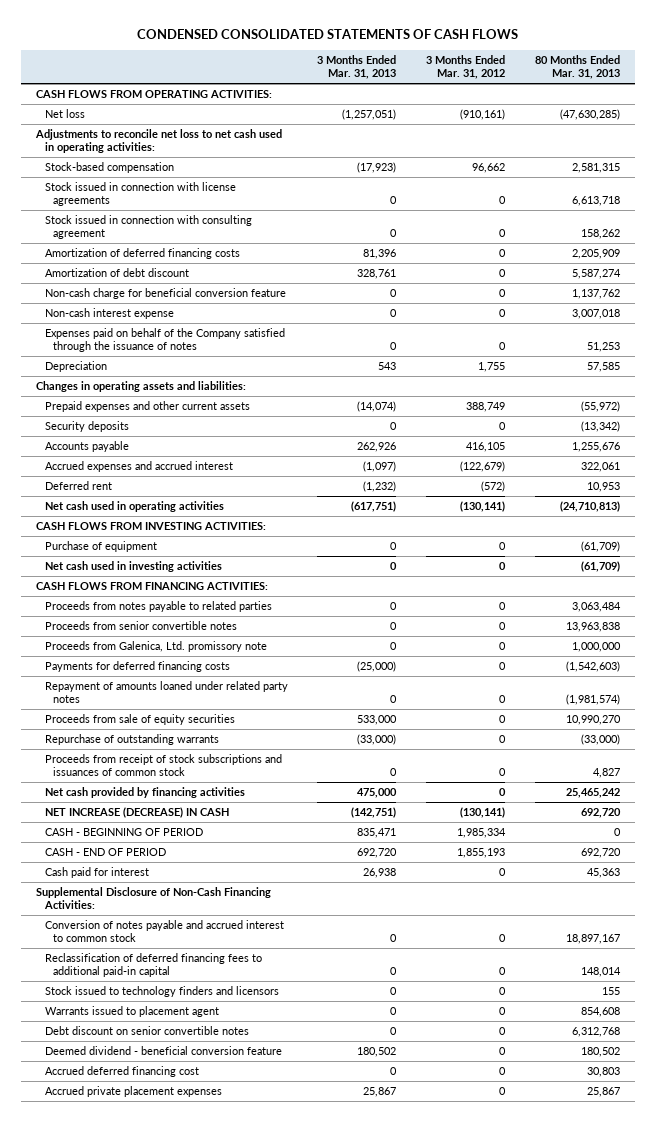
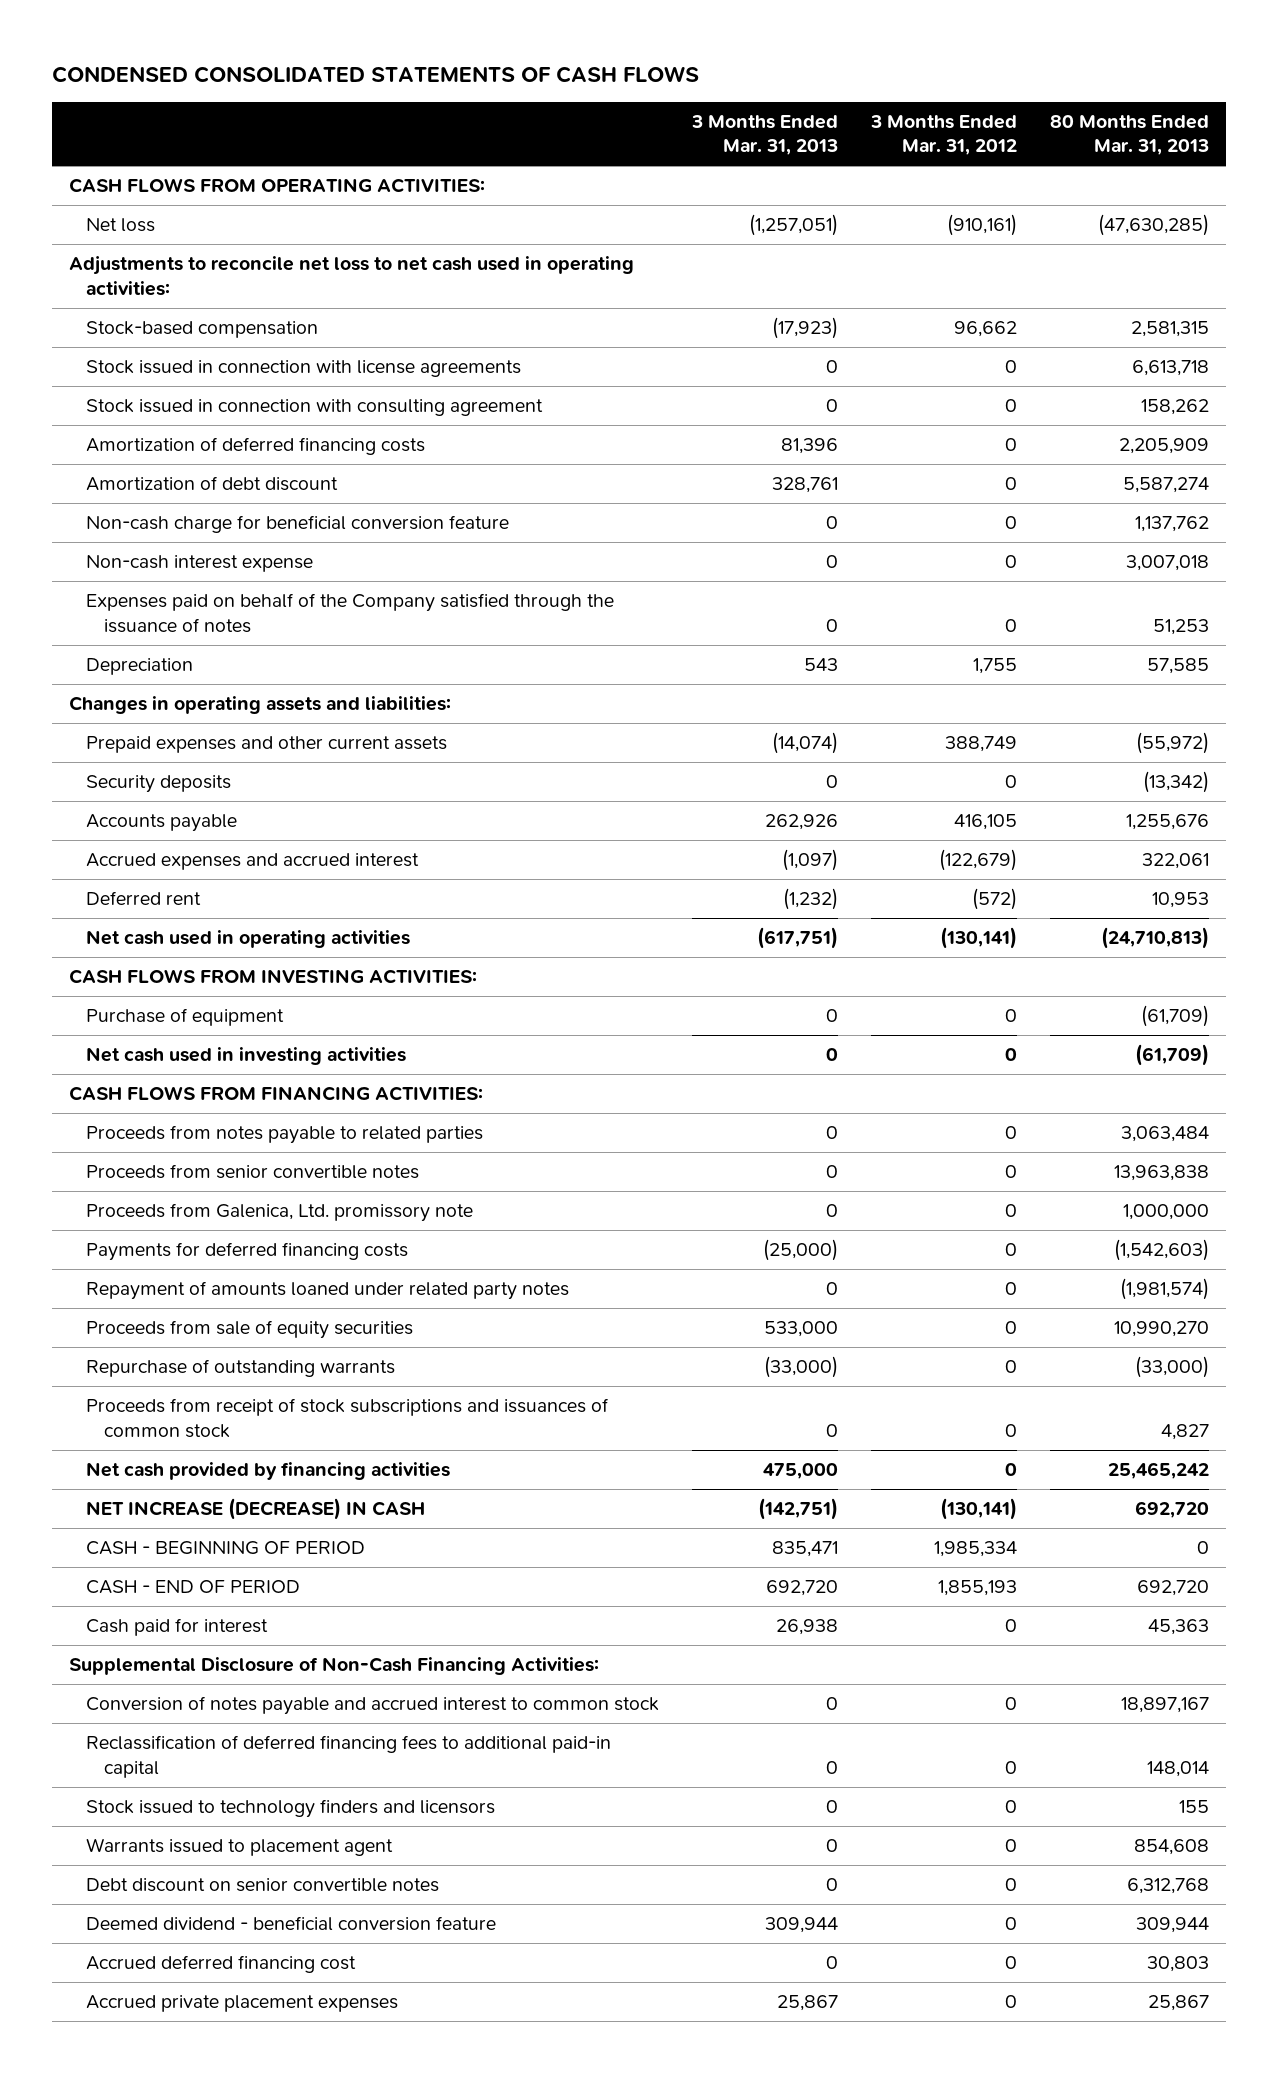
- Deemed dividend - beneficial conversion feature | 180,502 | 0 | 180,502
+ Deemed dividend - beneficial conversion feature | 309,944 | 0 | 309,944

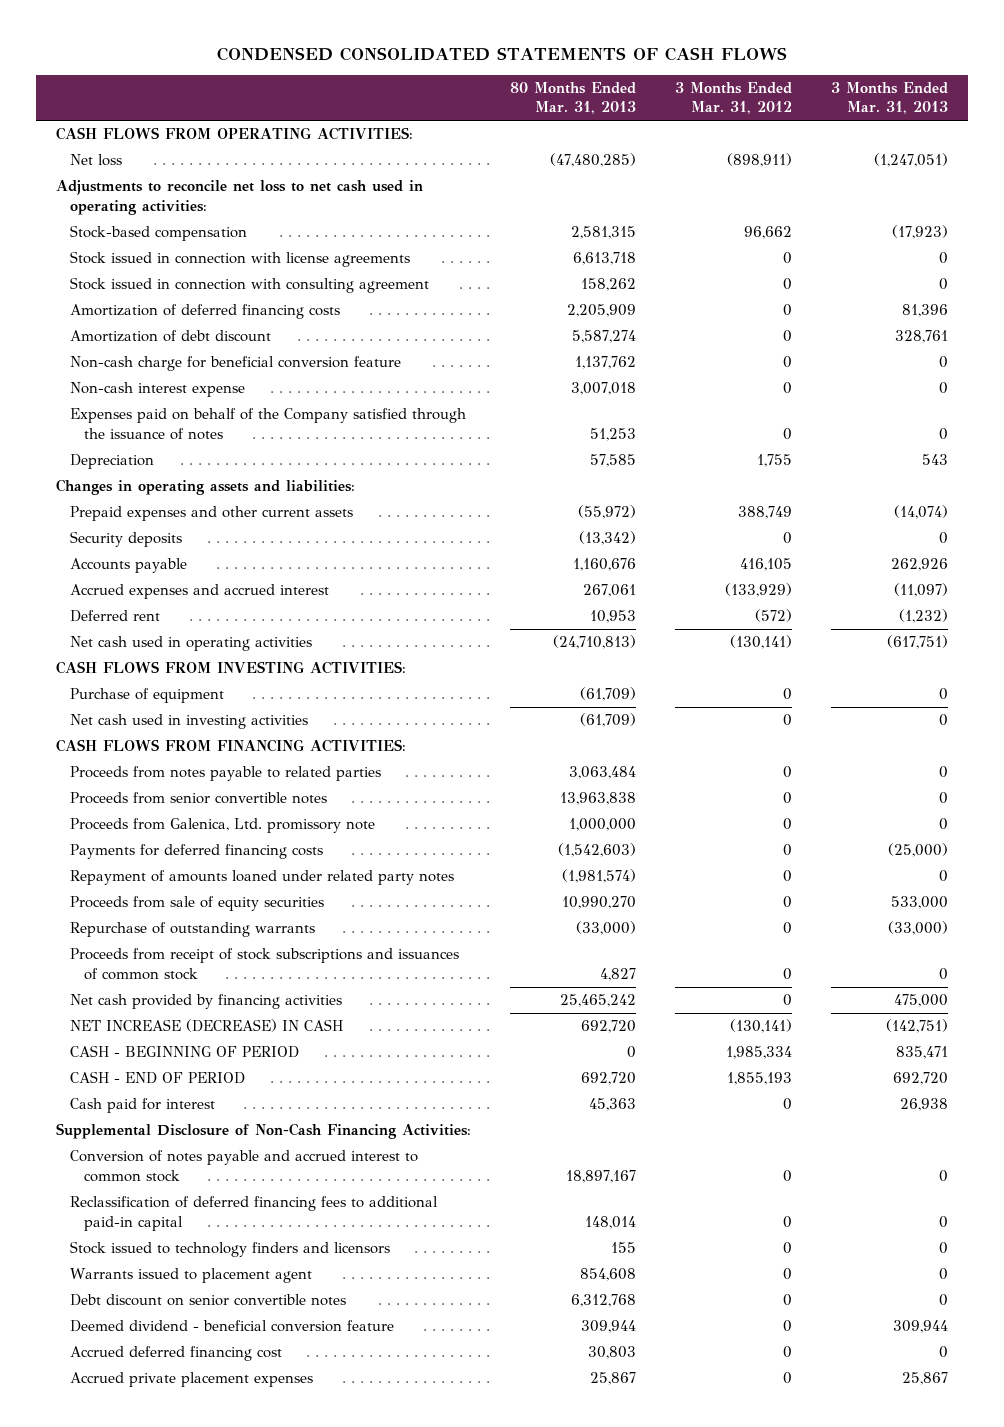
- | 3 Months Ended Mar. 31, 2013 | 3 Months Ended Mar. 31, 2012 | 80 Months Ended Mar. 31, 2013
+ | 80 Months Ended Mar. 31, 2013 | 3 Months Ended Mar. 31, 2012 | 3 Months Ended Mar. 31, 2013
- Net loss | (1,257,051) | (910,161) | (47,630,285)
+ Net loss | (47,480,285) | (898,911) | (1,247,051)
- Accounts payable | 262,926 | 416,105 | 1,255,676
- Accrued expenses and accrued interest | (1,097) | (122,679) | 322,061
+ Accounts payable | 1,160,676 | 416,105 | 262,926
+ Accrued expenses and accrued interest | 267,061 | (133,929) | (11,097)

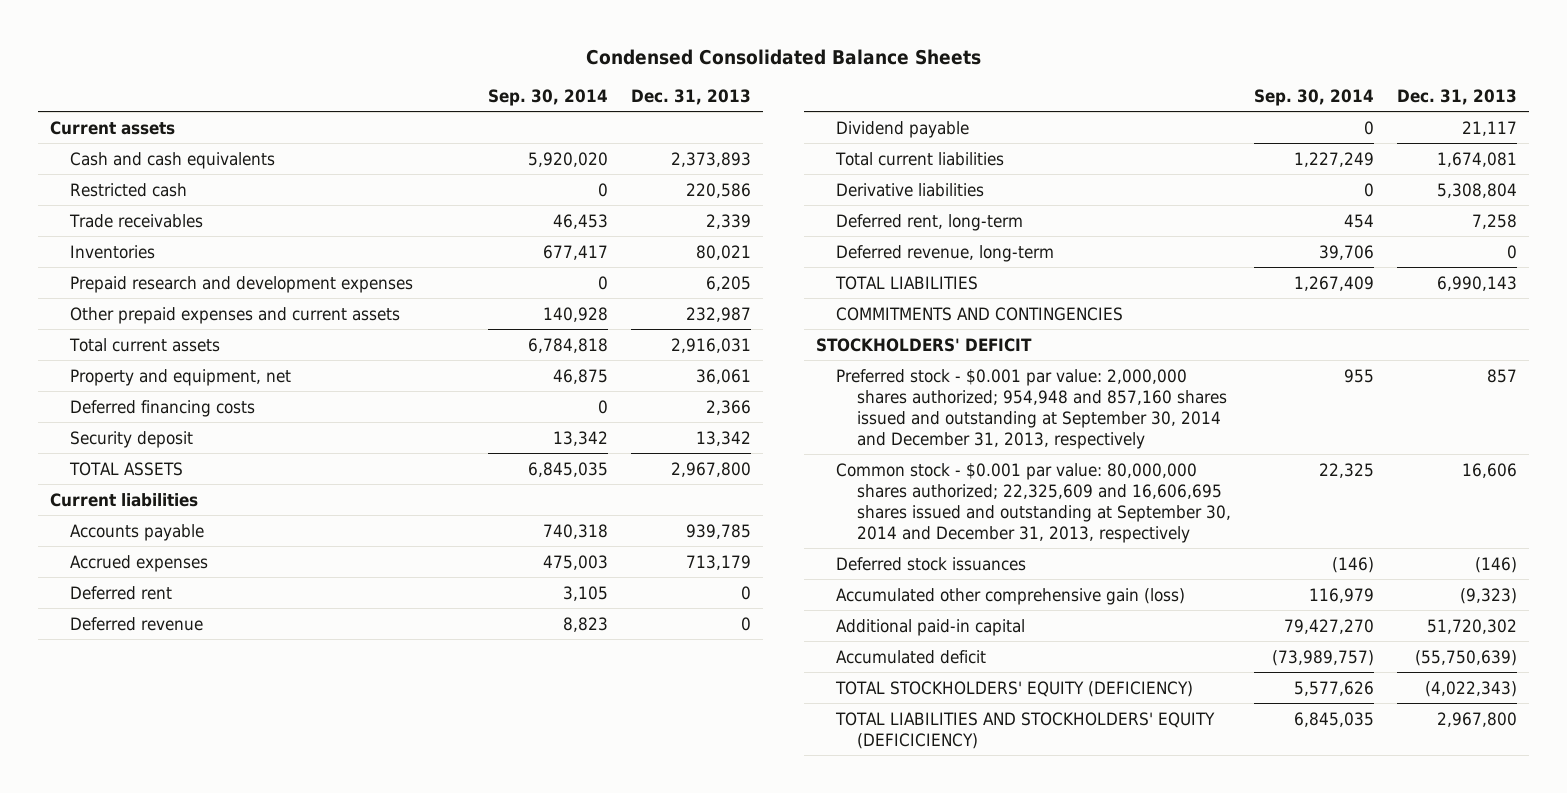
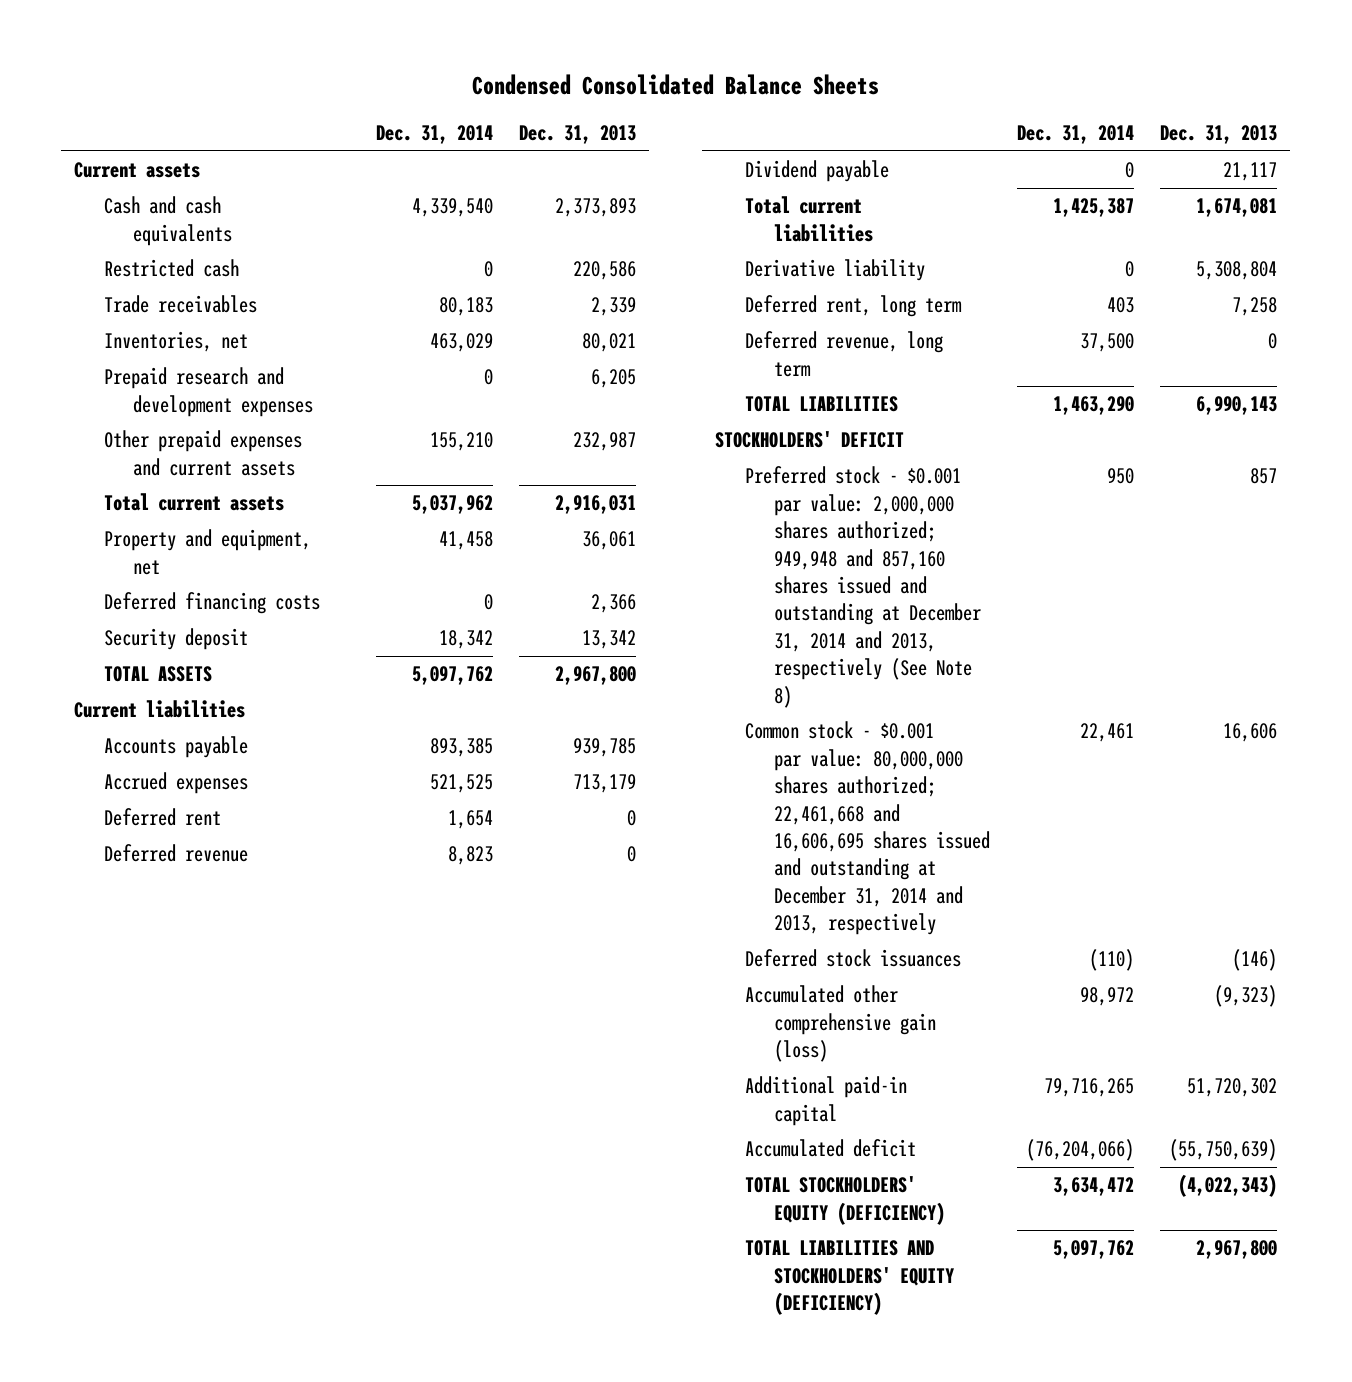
- | Sep. 30, 2014 | Dec. 31, 2013
+ | Dec. 31, 2014 | Dec. 31, 2013
- Inventories | 677,417 | 80,021
+ Inventories, net | 463,029 | 80,021
- Derivative liabilities | 0 | 5,308,804
- Deferred rent, long-term | 454 | 7,258
- Deferred revenue, long-term | 39,706 | 0
+ Derivative liability | 0 | 5,308,804
+ Deferred rent, long term | 403 | 7,258
+ Deferred revenue, long term | 37,500 | 0
- COMMITMENTS AND CONTINGENCIES
- Preferred stock - $0.001 par value: 2,000,000 shares authorized; 954,948 and 857,160 shares issued and outstanding at September 30, 2014 and December 31, 2013, respectively | 955 | 857
- Common stock - $0.001 par value: 80,000,000 shares authorized; 22,325,609 and 16,606,695 shares issued and outstanding at September 30, 2014 and December 31, 2013, respectively | 22,325 | 16,606
+ Preferred stock - $0.001 par value: 2,000,000 shares authorized; 949,948 and 857,160 shares issued and outstanding at December 31, 2014 and 2013, respectively (See Note 8) | 950 | 857
+ Common stock - $0.001 par value: 80,000,000 shares authorized; 22,461,668 and 16,606,695 shares issued and outstanding at December 31, 2014 and 2013, respectively | 22,461 | 16,606
- TOTAL LIABILITIES AND STOCKHOLDERS' EQUITY (DEFICICIENCY) | 6,845,035 | 2,967,800
+ TOTAL LIABILITIES AND STOCKHOLDERS' EQUITY (DEFICIENCY) | 5,097,762 | 2,967,800

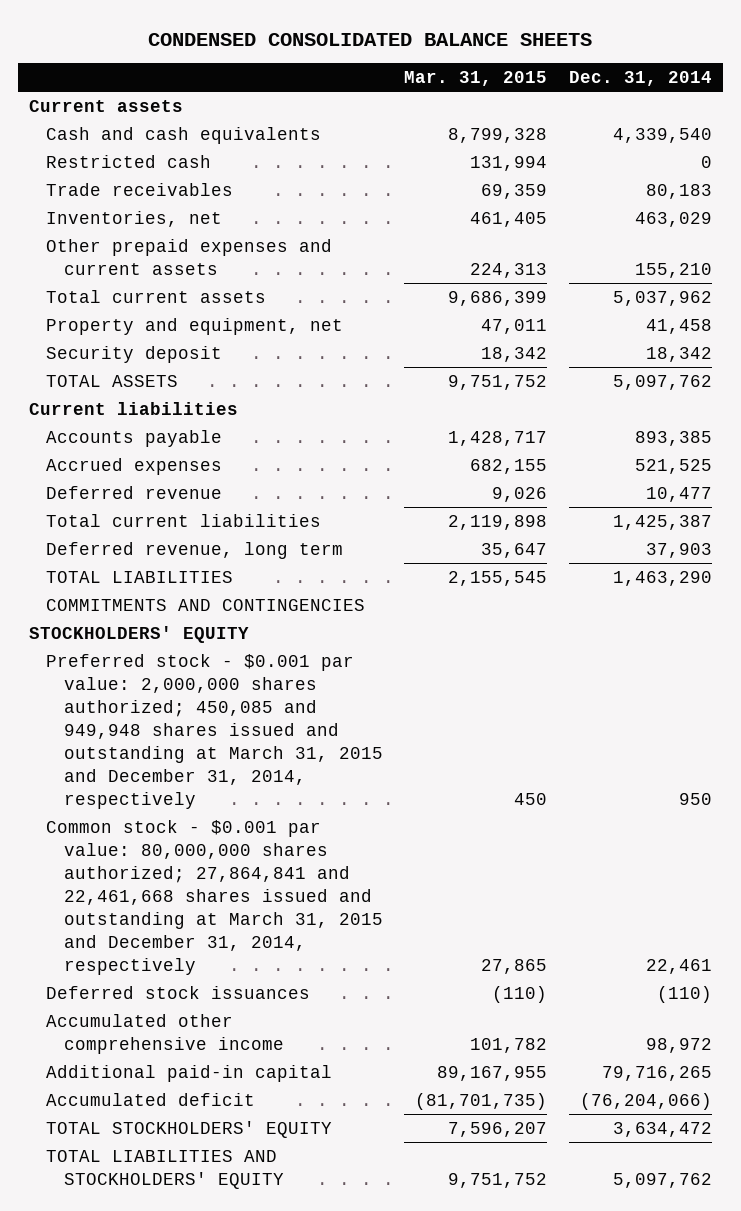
- Condensed Consolidated Balance Sheets
+ CONDENSED CONSOLIDATED BALANCE SHEETS
- | Dec. 31, 2014 | Dec. 31, 2013
+ | Mar. 31, 2015 | Dec. 31, 2014
- Prepaid research and development expenses | 0 | 6,205
- Deferred financing costs | 0 | 2,366
- Deferred rent | 1,654 | 0
- Deferred revenue | 8,823 | 0
- Dividend payable | 0 | 21,117
+ Deferred revenue | 9,026 | 10,477
- Derivative liability | 0 | 5,308,804
- Deferred rent, long term | 403 | 7,258
- Deferred revenue, long term | 37,500 | 0
+ Deferred revenue, long term | 35,647 | 37,903
- STOCKHOLDERS' DEFICIT
- Preferred stock - $0.001 par value: 2,000,000 shares authorized; 949,948 and 857,160 shares issued and outstanding at December 31, 2014 and 2013, respectively (See Note 8) | 950 | 857
- Common stock - $0.001 par value: 80,000,000 shares authorized; 22,461,668 and 16,606,695 shares issued and outstanding at December 31, 2014 and 2013, respectively | 22,461 | 16,606
+ COMMITMENTS AND CONTINGENCIES
+ STOCKHOLDERS' EQUITY
+ Preferred stock - $0.001 par value: 2,000,000 shares authorized; 450,085 and 949,948 shares issued and outstanding at March 31, 2015 and December 31, 2014, respectively | 450 | 950
+ Common stock - $0.001 par value: 80,000,000 shares authorized; 27,864,841 and 22,461,668 shares issued and outstanding at March 31, 2015 and December 31, 2014, respectively | 27,865 | 22,461
- Accumulated other comprehensive gain (loss) | 98,972 | (9,323)
+ Accumulated other comprehensive income | 101,782 | 98,972
- TOTAL STOCKHOLDERS' EQUITY (DEFICIENCY) | 3,634,472 | (4,022,343)
- TOTAL LIABILITIES AND STOCKHOLDERS' EQUITY (DEFICIENCY) | 5,097,762 | 2,967,800
+ TOTAL STOCKHOLDERS' EQUITY | 7,596,207 | 3,634,472
+ TOTAL LIABILITIES AND STOCKHOLDERS' EQUITY | 9,751,752 | 5,097,762

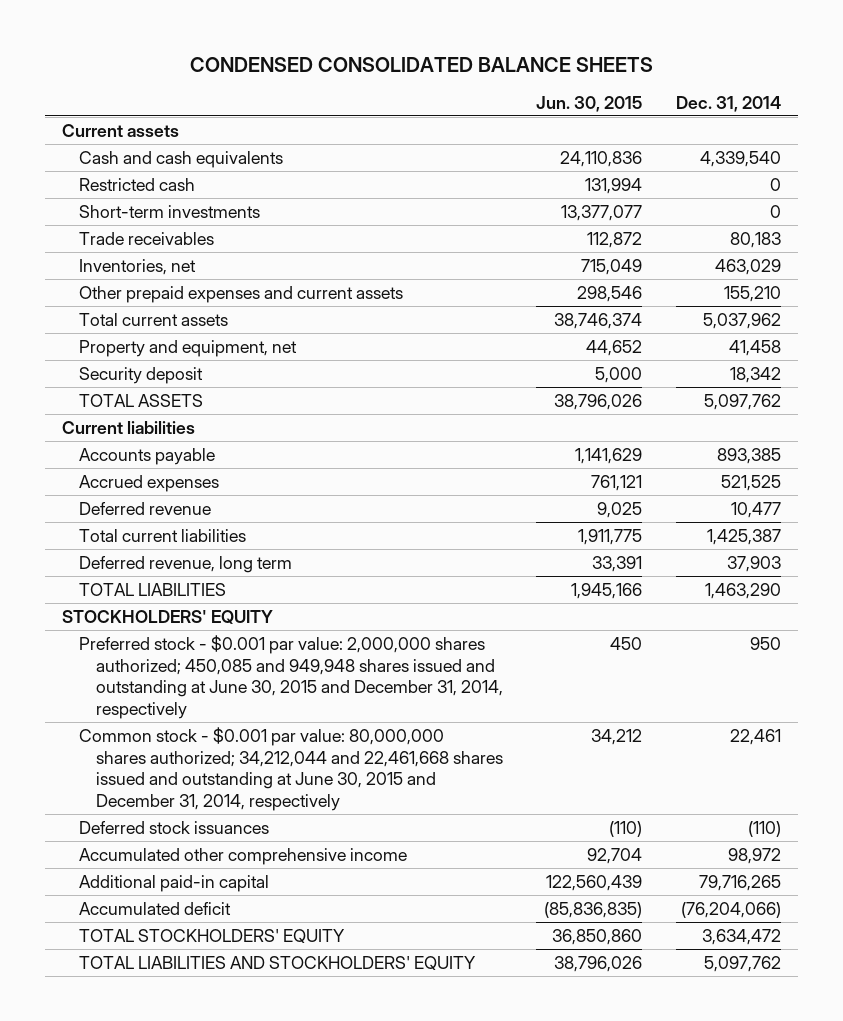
- | Mar. 31, 2015 | Dec. 31, 2014
+ | Jun. 30, 2015 | Dec. 31, 2014
+ Short-term investments | 13,377,077 | 0
- COMMITMENTS AND CONTINGENCIES
- Preferred stock - $0.001 par value: 2,000,000 shares authorized; 450,085 and 949,948 shares issued and outstanding at March 31, 2015 and December 31, 2014, respectively | 450 | 950
- Common stock - $0.001 par value: 80,000,000 shares authorized; 27,864,841 and 22,461,668 shares issued and outstanding at March 31, 2015 and December 31, 2014, respectively | 27,865 | 22,461
+ Preferred stock - $0.001 par value: 2,000,000 shares authorized; 450,085 and 949,948 shares issued and outstanding at June 30, 2015 and December 31, 2014, respectively | 450 | 950
+ Common stock - $0.001 par value: 80,000,000 shares authorized; 34,212,044 and 22,461,668 shares issued and outstanding at June 30, 2015 and December 31, 2014, respectively | 34,212 | 22,461

